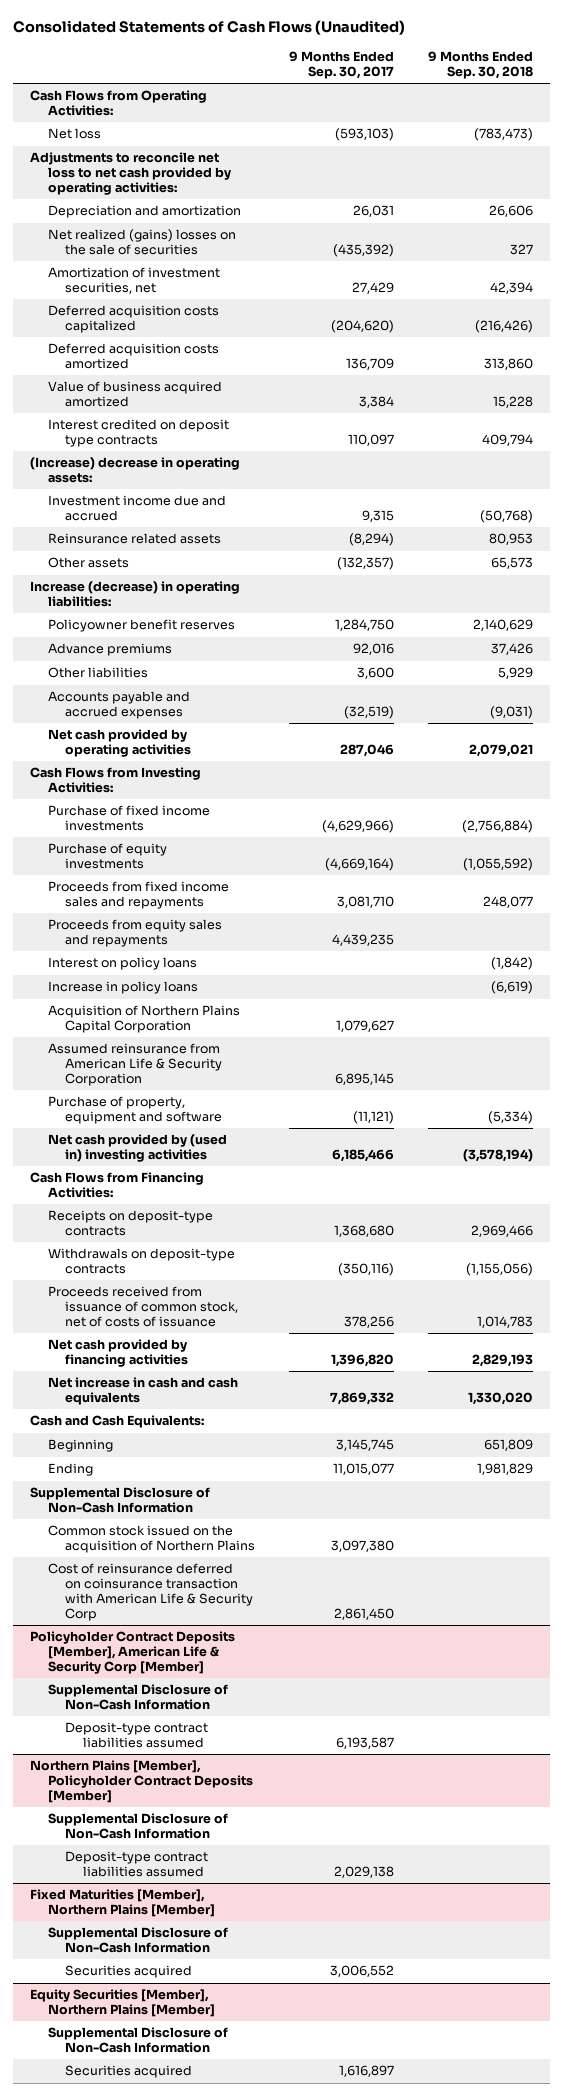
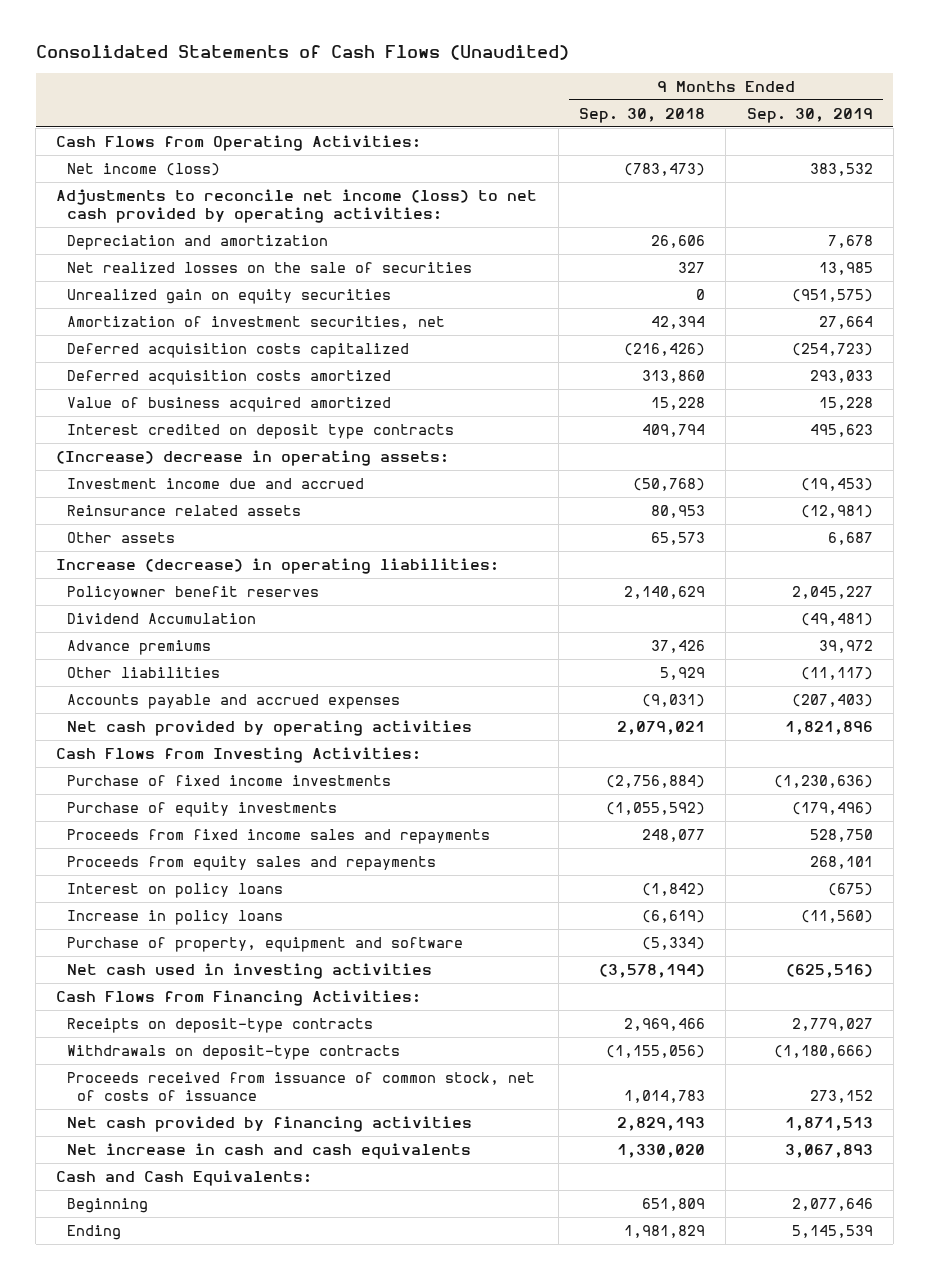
- | 9 Months Ended Sep. 30, 2017 | 9 Months Ended Sep. 30, 2018
+ | 9 Months Ended Sep. 30, 2018 | 9 Months Ended Sep. 30, 2019
- Net loss | (593,103) | (783,473)
- Adjustments to reconcile net loss to net cash provided by operating activities:
+ Net income (loss) | (783,473) | 383,532
+ Adjustments to reconcile net income (loss) to net cash provided by operating activities:
- Net realized (gains) losses on the sale of securities | (435,392) | 327
+ Net realized losses on the sale of securities | 327 | 13,985
+ Unrealized gain on equity securities | 0 | (951,575)
+ Dividend Accumulation | | (49,481)
- Acquisition of Northern Plains Capital Corporation | 1,079,627 |
- Assumed reinsurance from American Life & Security Corporation | 6,895,145 |
- Net cash provided by (used in) investing activities | 6,185,466 | (3,578,194)
+ Net cash used in investing activities | (3,578,194) | (625,516)
- Supplemental Disclosure of Non-Cash Information
- Common stock issued on the acquisition of Northern Plains | 3,097,380 |
- Cost of reinsurance deferred on coinsurance transaction with American Life & Security Corp | 2,861,450 |
- Policyholder Contract Deposits [Member], American Life & Security Corp [Member]
- Supplemental Disclosure of Non-Cash Information
- Deposit-type contract liabilities assumed | 6,193,587 |
- Northern Plains [Member], Policyholder Contract Deposits [Member]
- Supplemental Disclosure of Non-Cash Information
- Deposit-type contract liabilities assumed | 2,029,138 |
- Fixed Maturities [Member], Northern Plains [Member]
- Supplemental Disclosure of Non-Cash Information
- Securities acquired | 3,006,552 |
- Equity Securities [Member], Northern Plains [Member]
- Supplemental Disclosure of Non-Cash Information
- Securities acquired | 1,616,897 |

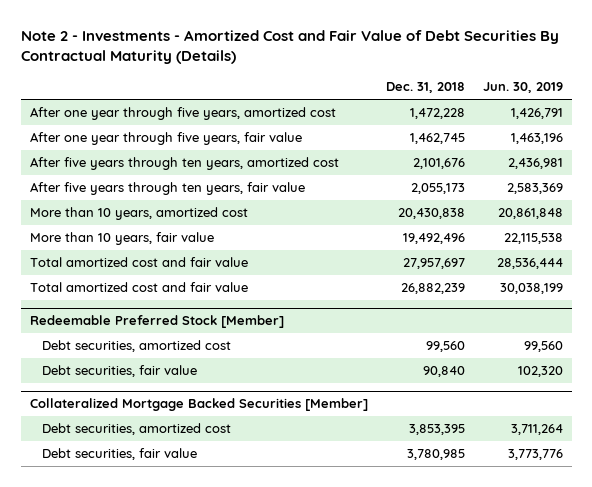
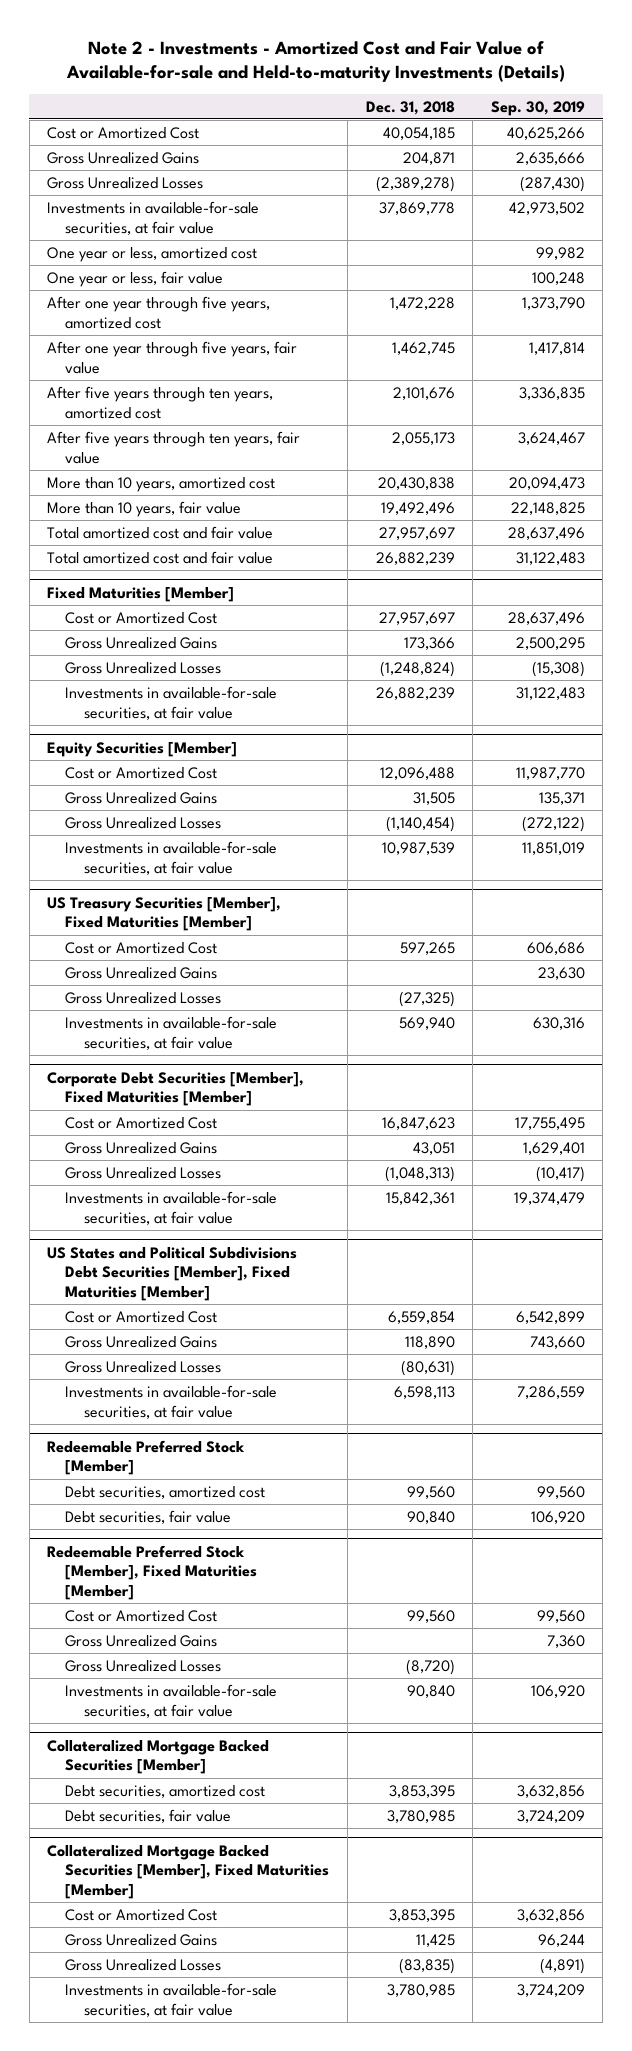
- Note 2 - Investments - Amortized Cost and Fair Value of Debt Securities By Contractual Maturity (Details)
+ Note 2 - Investments - Amortized Cost and Fair Value of Available-for-sale and Held-to-maturity Investments (Details)
- | Dec. 31, 2018 | Jun. 30, 2019
+ | Dec. 31, 2018 | Sep. 30, 2019
+ Cost or Amortized Cost | 40,054,185 | 40,625,266
+ Gross Unrealized Gains | 204,871 | 2,635,666
+ Gross Unrealized Losses | (2,389,278) | (287,430)
+ Investments in available-for-sale securities, at fair value | 37,869,778 | 42,973,502
+ One year or less, amortized cost | | 99,982
+ One year or less, fair value | | 100,248
+ Fixed Maturities [Member]
+ Cost or Amortized Cost | 27,957,697 | 28,637,496
+ Gross Unrealized Gains | 173,366 | 2,500,295
+ Gross Unrealized Losses | (1,248,824) | (15,308)
+ Investments in available-for-sale securities, at fair value | 26,882,239 | 31,122,483
+ Equity Securities [Member]
+ Cost or Amortized Cost | 12,096,488 | 11,987,770
+ Gross Unrealized Gains | 31,505 | 135,371
+ Gross Unrealized Losses | (1,140,454) | (272,122)
+ Investments in available-for-sale securities, at fair value | 10,987,539 | 11,851,019
+ US Treasury Securities [Member], Fixed Maturities [Member]
+ Cost or Amortized Cost | 597,265 | 606,686
+ Gross Unrealized Gains | | 23,630
+ Gross Unrealized Losses | (27,325) |
+ Investments in available-for-sale securities, at fair value | 569,940 | 630,316
+ Corporate Debt Securities [Member], Fixed Maturities [Member]
+ Cost or Amortized Cost | 16,847,623 | 17,755,495
+ Gross Unrealized Gains | 43,051 | 1,629,401
+ Gross Unrealized Losses | (1,048,313) | (10,417)
+ Investments in available-for-sale securities, at fair value | 15,842,361 | 19,374,479
+ US States and Political Subdivisions Debt Securities [Member], Fixed Maturities [Member]
+ Cost or Amortized Cost | 6,559,854 | 6,542,899
+ Gross Unrealized Gains | 118,890 | 743,660
+ Gross Unrealized Losses | (80,631) |
+ Investments in available-for-sale securities, at fair value | 6,598,113 | 7,286,559
+ Redeemable Preferred Stock [Member], Fixed Maturities [Member]
+ Cost or Amortized Cost | 99,560 | 99,560
+ Gross Unrealized Gains | | 7,360
+ Gross Unrealized Losses | (8,720) |
+ Investments in available-for-sale securities, at fair value | 90,840 | 106,920
+ Collateralized Mortgage Backed Securities [Member], Fixed Maturities [Member]
+ Cost or Amortized Cost | 3,853,395 | 3,632,856
+ Gross Unrealized Gains | 11,425 | 96,244
+ Gross Unrealized Losses | (83,835) | (4,891)
+ Investments in available-for-sale securities, at fair value | 3,780,985 | 3,724,209

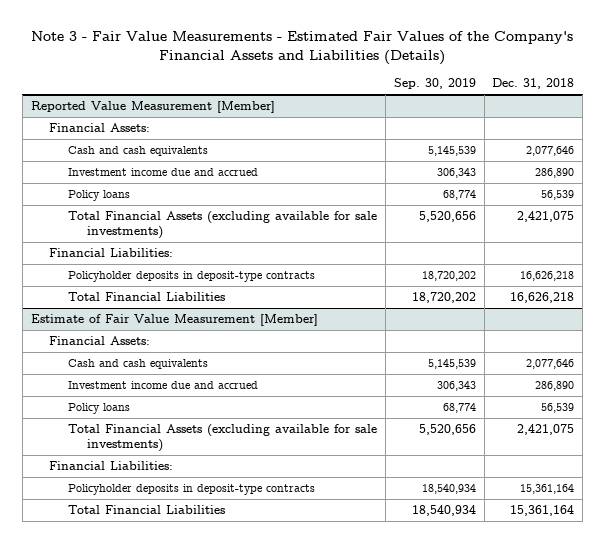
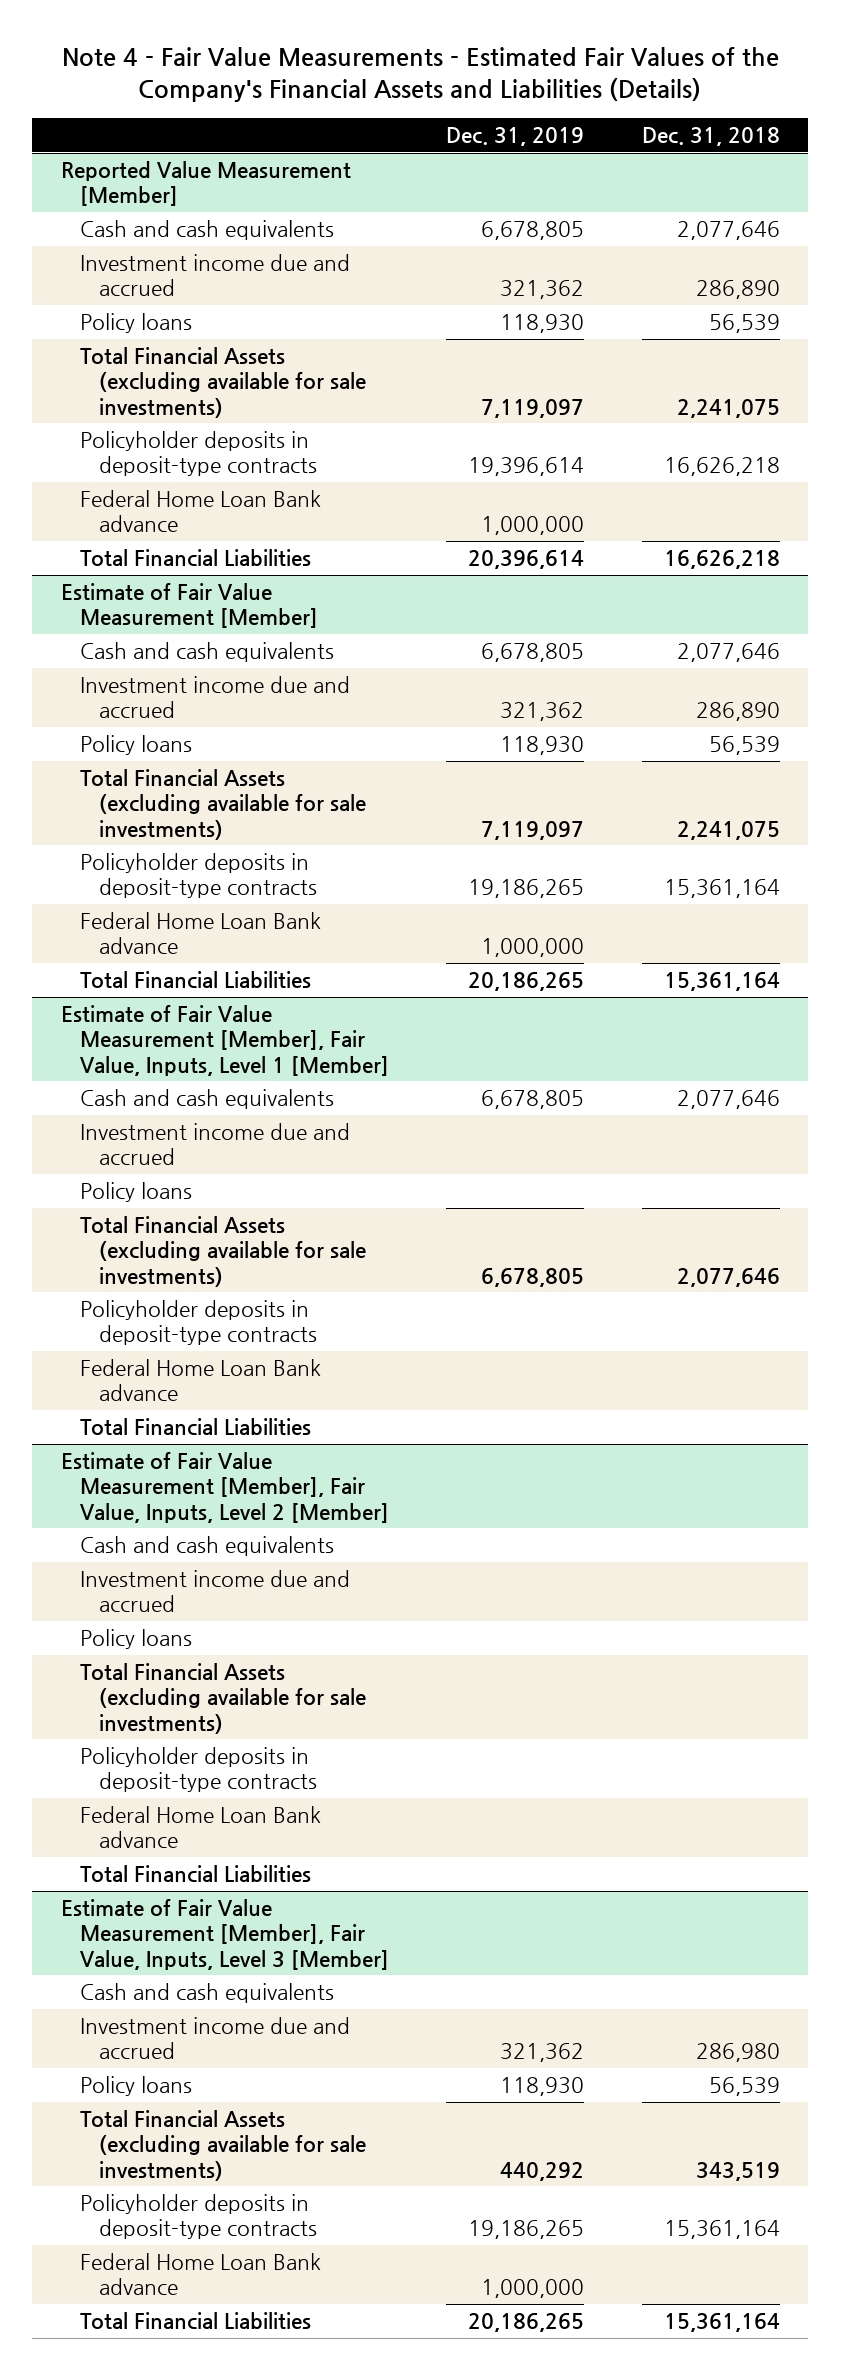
- Note 3 - Fair Value Measurements - Estimated Fair Values of the Company's Financial Assets and Liabilities (Details)
+ Note 4 - Fair Value Measurements - Estimated Fair Values of the Company's Financial Assets and Liabilities (Details)
- | Sep. 30, 2019 | Dec. 31, 2018
+ | Dec. 31, 2019 | Dec. 31, 2018
@ Reported Value Measurement [Member]
- Financial Assets:
- Total Financial Assets (excluding available for sale investments) | 5,520,656 | 2,421,075
- Financial Liabilities:
+ Total Financial Assets (excluding available for sale investments) | 7,119,097 | 2,241,075
+ Federal Home Loan Bank advance | 1,000,000 |
@ Estimate of Fair Value Measurement [Member]
- Financial Assets:
- Total Financial Assets (excluding available for sale investments) | 5,520,656 | 2,421,075
- Financial Liabilities:
+ Total Financial Assets (excluding available for sale investments) | 7,119,097 | 2,241,075
+ Federal Home Loan Bank advance | 1,000,000 |
+ Estimate of Fair Value Measurement [Member], Fair Value, Inputs, Level 1 [Member]
+ Cash and cash equivalents | 6,678,805 | 2,077,646
+ Investment income due and accrued
+ Policy loans
+ Total Financial Assets (excluding available for sale investments) | 6,678,805 | 2,077,646
+ Policyholder deposits in deposit-type contracts
+ Federal Home Loan Bank advance
+ Total Financial Liabilities
+ Estimate of Fair Value Measurement [Member], Fair Value, Inputs, Level 2 [Member]
+ Cash and cash equivalents
+ Investment income due and accrued
+ Policy loans
+ Total Financial Assets (excluding available for sale investments)
+ Policyholder deposits in deposit-type contracts
+ Federal Home Loan Bank advance
+ Total Financial Liabilities
+ Estimate of Fair Value Measurement [Member], Fair Value, Inputs, Level 3 [Member]
+ Cash and cash equivalents
+ Investment income due and accrued | 321,362 | 286,980
+ Policy loans | 118,930 | 56,539
+ Total Financial Assets (excluding available for sale investments) | 440,292 | 343,519
+ Policyholder deposits in deposit-type contracts | 19,186,265 | 15,361,164
+ Federal Home Loan Bank advance | 1,000,000 |
+ Total Financial Liabilities | 20,186,265 | 15,361,164

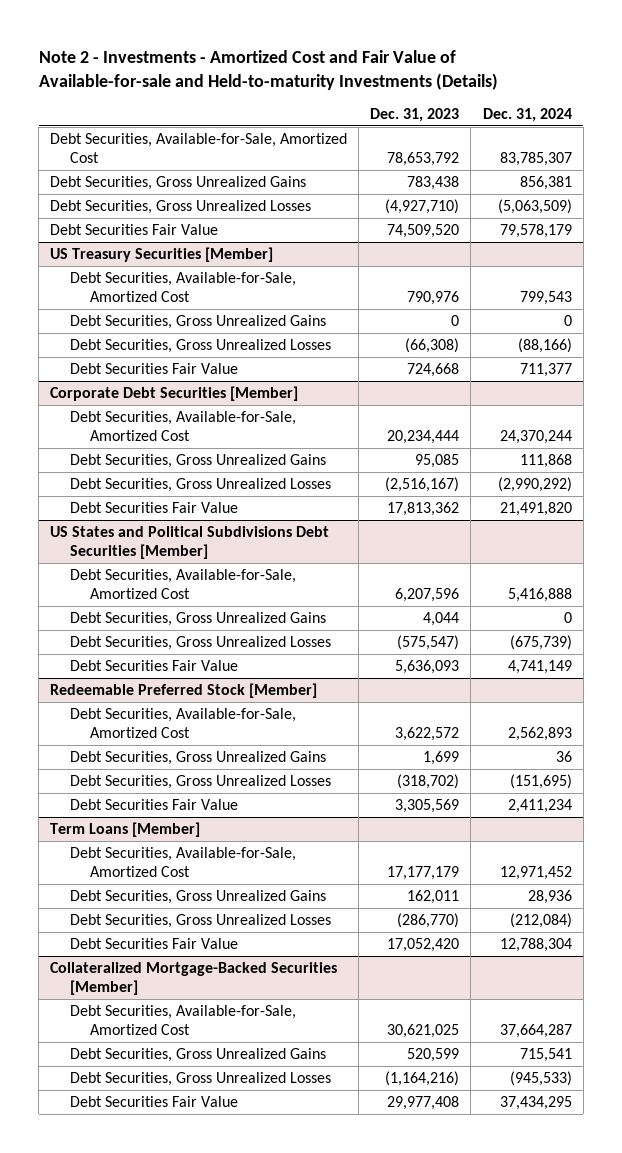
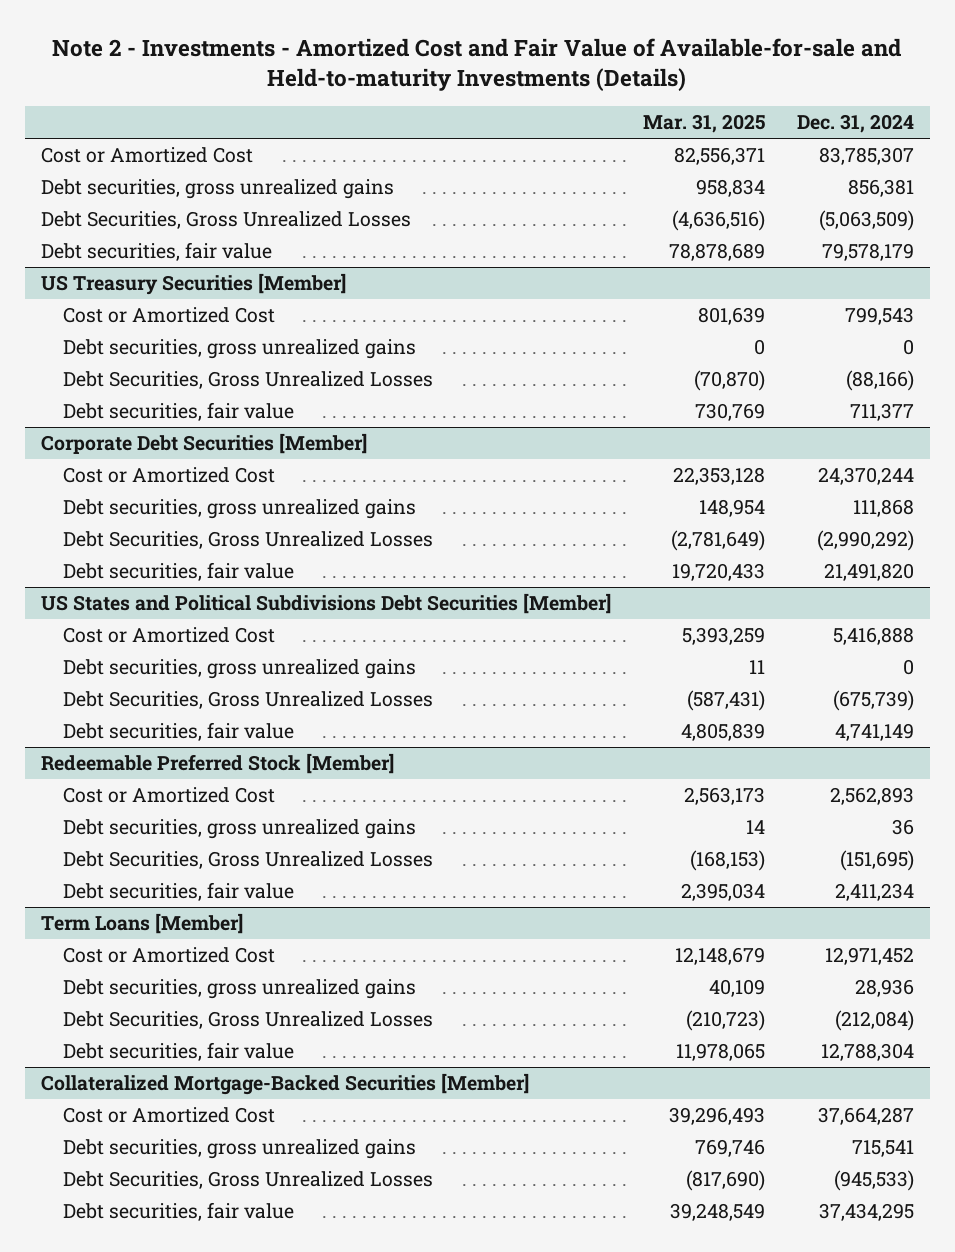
- | Dec. 31, 2023 | Dec. 31, 2024
+ | Mar. 31, 2025 | Dec. 31, 2024
- Debt Securities, Available-for-Sale, Amortized Cost | 78,653,792 | 83,785,307
- Debt Securities, Gross Unrealized Gains | 783,438 | 856,381
+ Cost or Amortized Cost | 82,556,371 | 83,785,307
+ Debt securities, gross unrealized gains | 958,834 | 856,381
- Debt Securities Fair Value | 74,509,520 | 79,578,179
+ Debt securities, fair value | 78,878,689 | 79,578,179
@ US Treasury Securities [Member]
- Debt Securities, Available-for-Sale, Amortized Cost | 790,976 | 799,543
- Debt Securities, Gross Unrealized Gains | 0 | 0
+ Cost or Amortized Cost | 801,639 | 799,543
+ Debt securities, gross unrealized gains | 0 | 0
- Debt Securities Fair Value | 724,668 | 711,377
+ Debt securities, fair value | 730,769 | 711,377
@ Corporate Debt Securities [Member]
- Debt Securities, Available-for-Sale, Amortized Cost | 20,234,444 | 24,370,244
- Debt Securities, Gross Unrealized Gains | 95,085 | 111,868
+ Cost or Amortized Cost | 22,353,128 | 24,370,244
+ Debt securities, gross unrealized gains | 148,954 | 111,868
- Debt Securities Fair Value | 17,813,362 | 21,491,820
+ Debt securities, fair value | 19,720,433 | 21,491,820
@ US States and Political Subdivisions Debt Securities [Member]
- Debt Securities, Available-for-Sale, Amortized Cost | 6,207,596 | 5,416,888
- Debt Securities, Gross Unrealized Gains | 4,044 | 0
+ Cost or Amortized Cost | 5,393,259 | 5,416,888
+ Debt securities, gross unrealized gains | 11 | 0
- Debt Securities Fair Value | 5,636,093 | 4,741,149
+ Debt securities, fair value | 4,805,839 | 4,741,149
@ Redeemable Preferred Stock [Member]
- Debt Securities, Available-for-Sale, Amortized Cost | 3,622,572 | 2,562,893
- Debt Securities, Gross Unrealized Gains | 1,699 | 36
+ Cost or Amortized Cost | 2,563,173 | 2,562,893
+ Debt securities, gross unrealized gains | 14 | 36
- Debt Securities Fair Value | 3,305,569 | 2,411,234
+ Debt securities, fair value | 2,395,034 | 2,411,234
@ Term Loans [Member]
- Debt Securities, Available-for-Sale, Amortized Cost | 17,177,179 | 12,971,452
- Debt Securities, Gross Unrealized Gains | 162,011 | 28,936
+ Cost or Amortized Cost | 12,148,679 | 12,971,452
+ Debt securities, gross unrealized gains | 40,109 | 28,936
- Debt Securities Fair Value | 17,052,420 | 12,788,304
+ Debt securities, fair value | 11,978,065 | 12,788,304
@ Collateralized Mortgage-Backed Securities [Member]
- Debt Securities, Available-for-Sale, Amortized Cost | 30,621,025 | 37,664,287
- Debt Securities, Gross Unrealized Gains | 520,599 | 715,541
+ Cost or Amortized Cost | 39,296,493 | 37,664,287
+ Debt securities, gross unrealized gains | 769,746 | 715,541
- Debt Securities Fair Value | 29,977,408 | 37,434,295
+ Debt securities, fair value | 39,248,549 | 37,434,295

